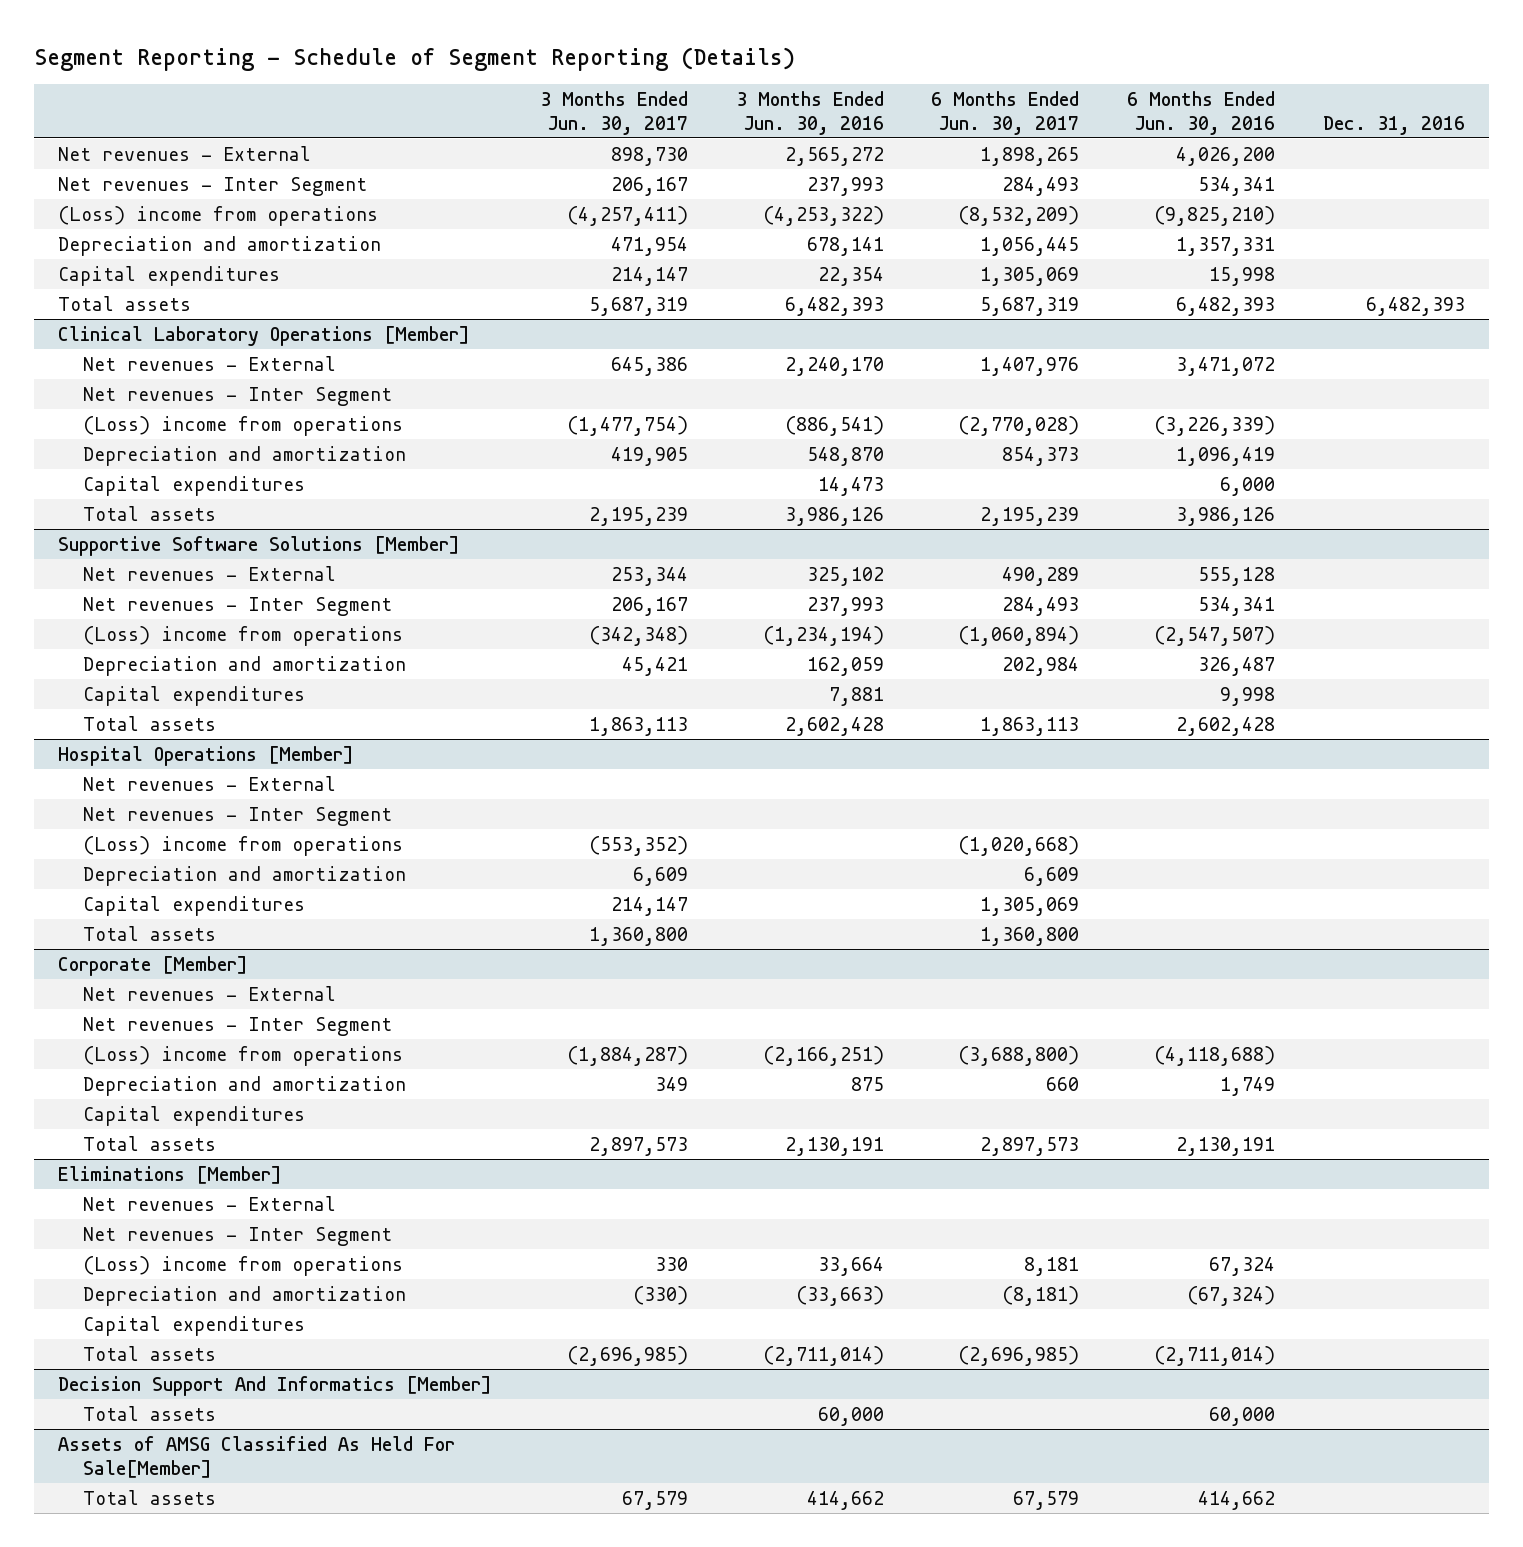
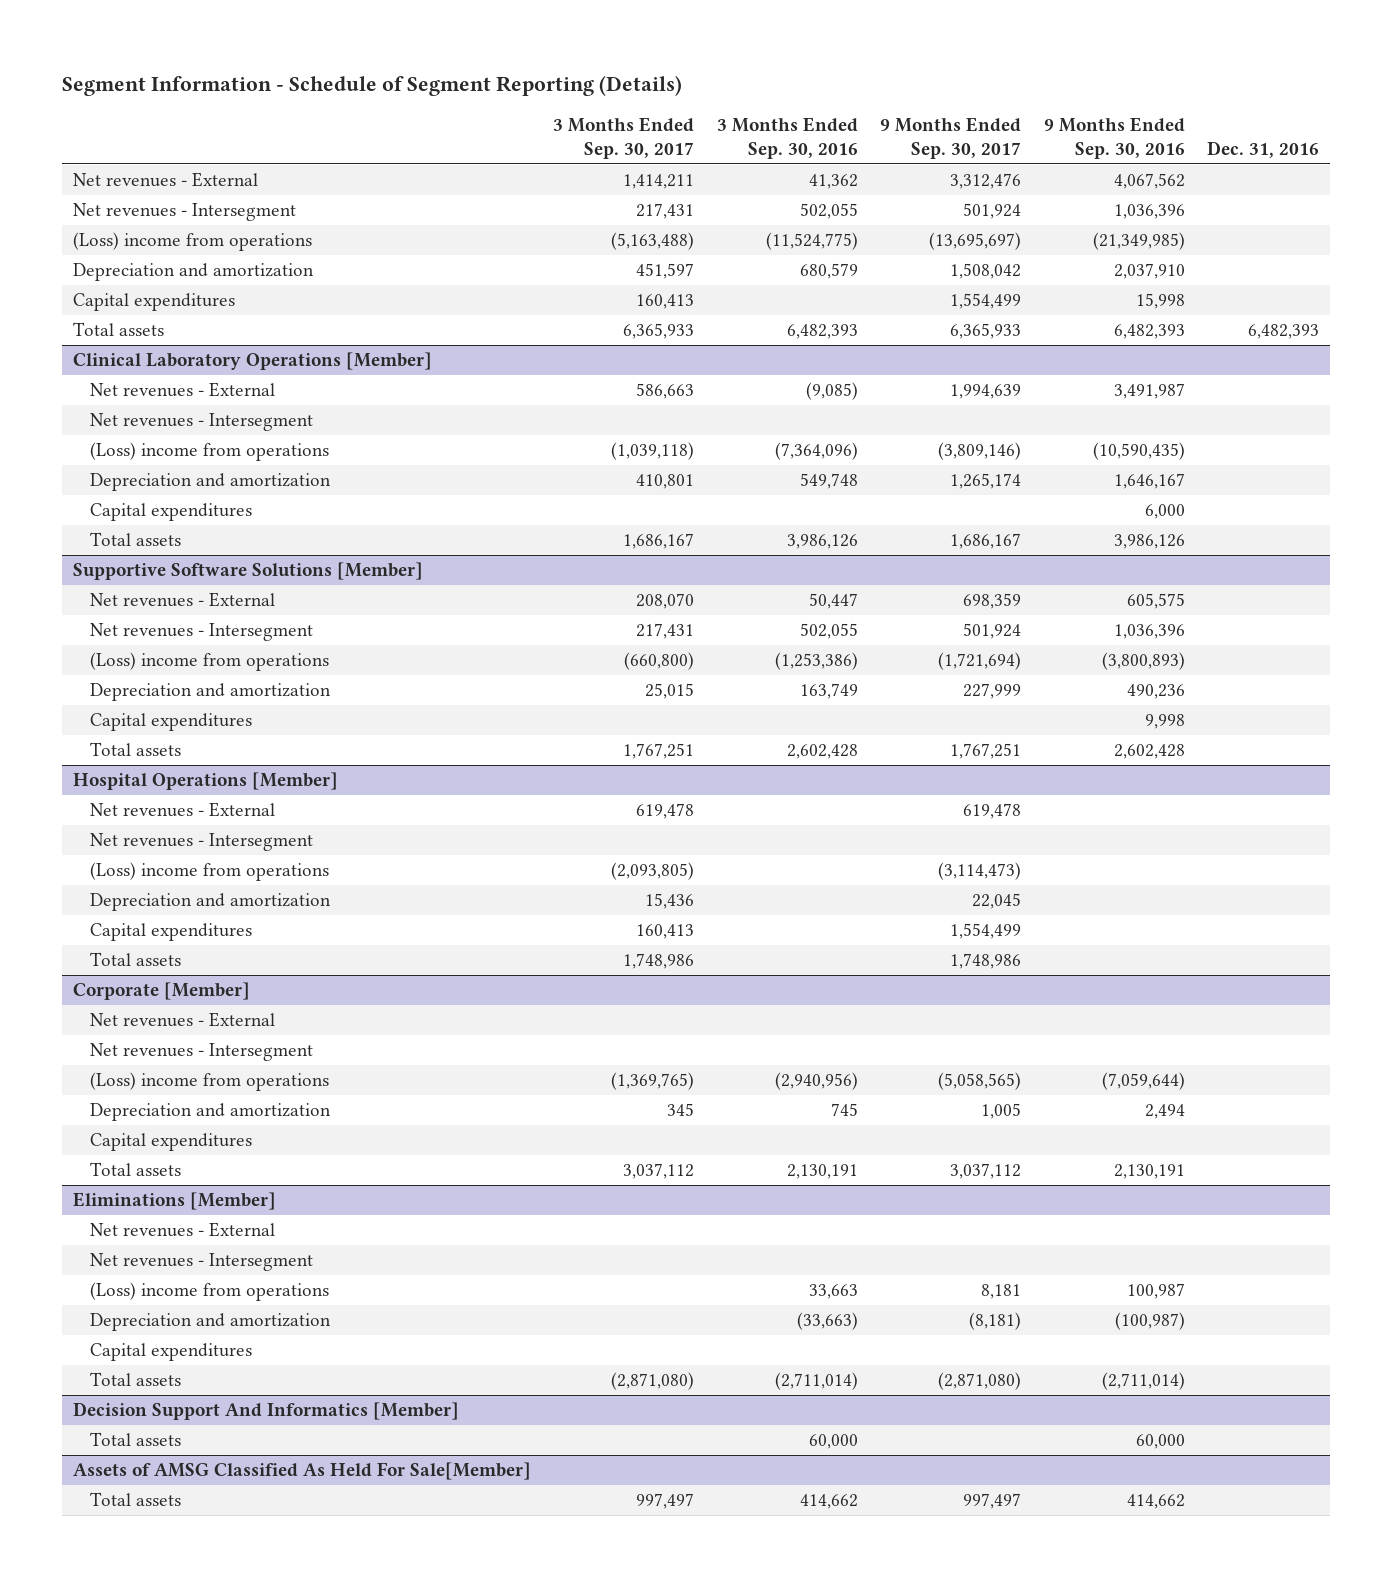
- Segment Reporting - Schedule of Segment Reporting (Details)
+ Segment Information - Schedule of Segment Reporting (Details)
- | 3 Months Ended Jun. 30, 2017 | 3 Months Ended Jun. 30, 2016 | 6 Months Ended Jun. 30, 2017 | 6 Months Ended Jun. 30, 2016 | Dec. 31, 2016
+ | 3 Months Ended Sep. 30, 2017 | 3 Months Ended Sep. 30, 2016 | 9 Months Ended Sep. 30, 2017 | 9 Months Ended Sep. 30, 2016 | Dec. 31, 2016
- Net revenues - Inter Segment | 206,167 | 237,993 | 284,493 | 534,341 |
+ Net revenues - Intersegment | 217,431 | 502,055 | 501,924 | 1,036,396 |
@ Clinical Laboratory Operations [Member]
- Net revenues - Inter Segment
+ Net revenues - Intersegment
@ Supportive Software Solutions [Member]
- Net revenues - Inter Segment | 206,167 | 237,993 | 284,493 | 534,341 |
+ Net revenues - Intersegment | 217,431 | 502,055 | 501,924 | 1,036,396 |
@ Hospital Operations [Member]
- Net revenues - Inter Segment
+ Net revenues - Intersegment
@ Corporate [Member]
- Net revenues - Inter Segment
+ Net revenues - Intersegment
@ Eliminations [Member]
- Net revenues - Inter Segment
+ Net revenues - Intersegment

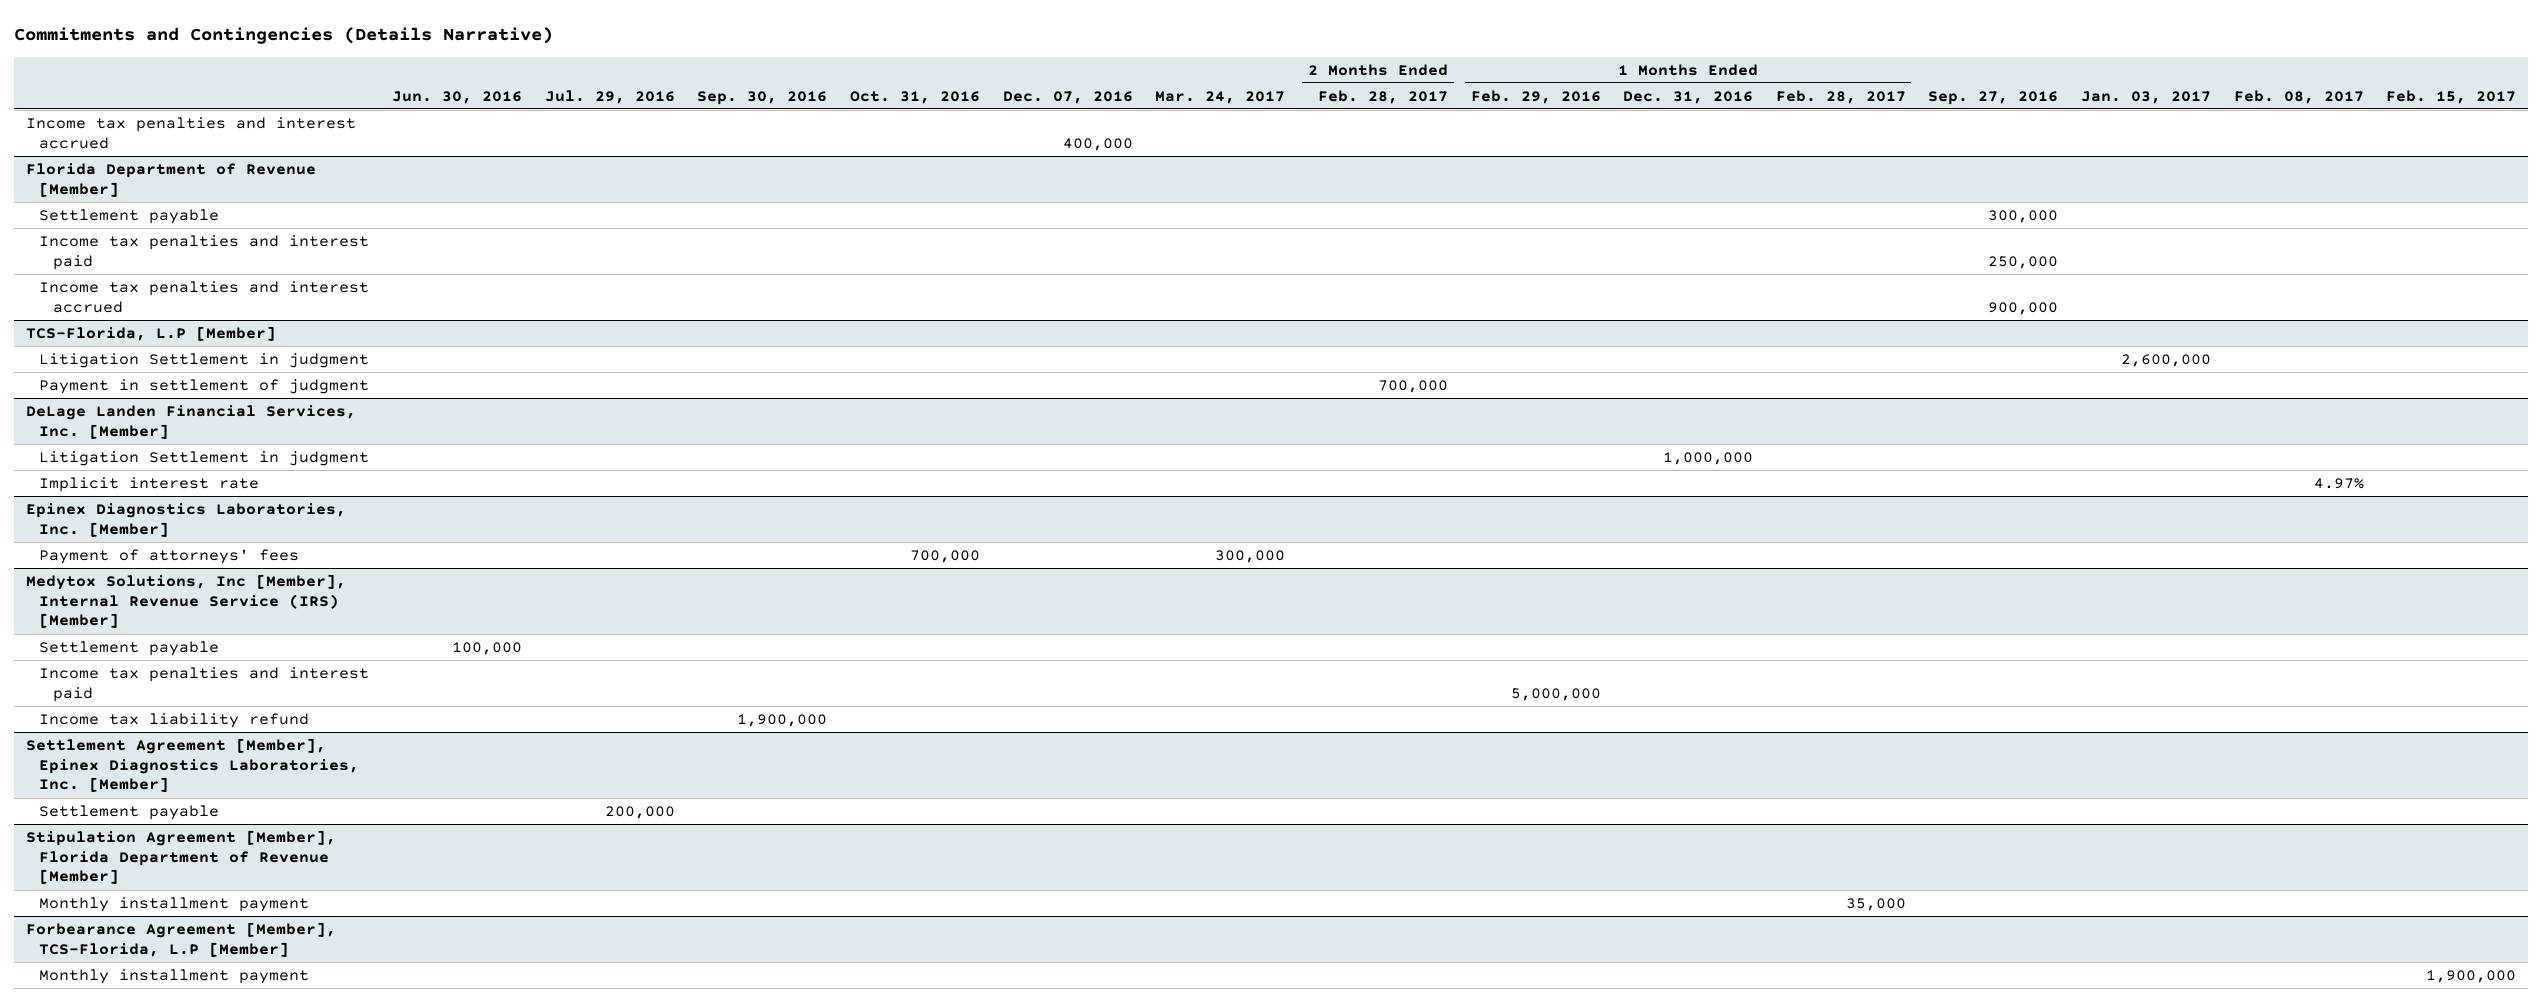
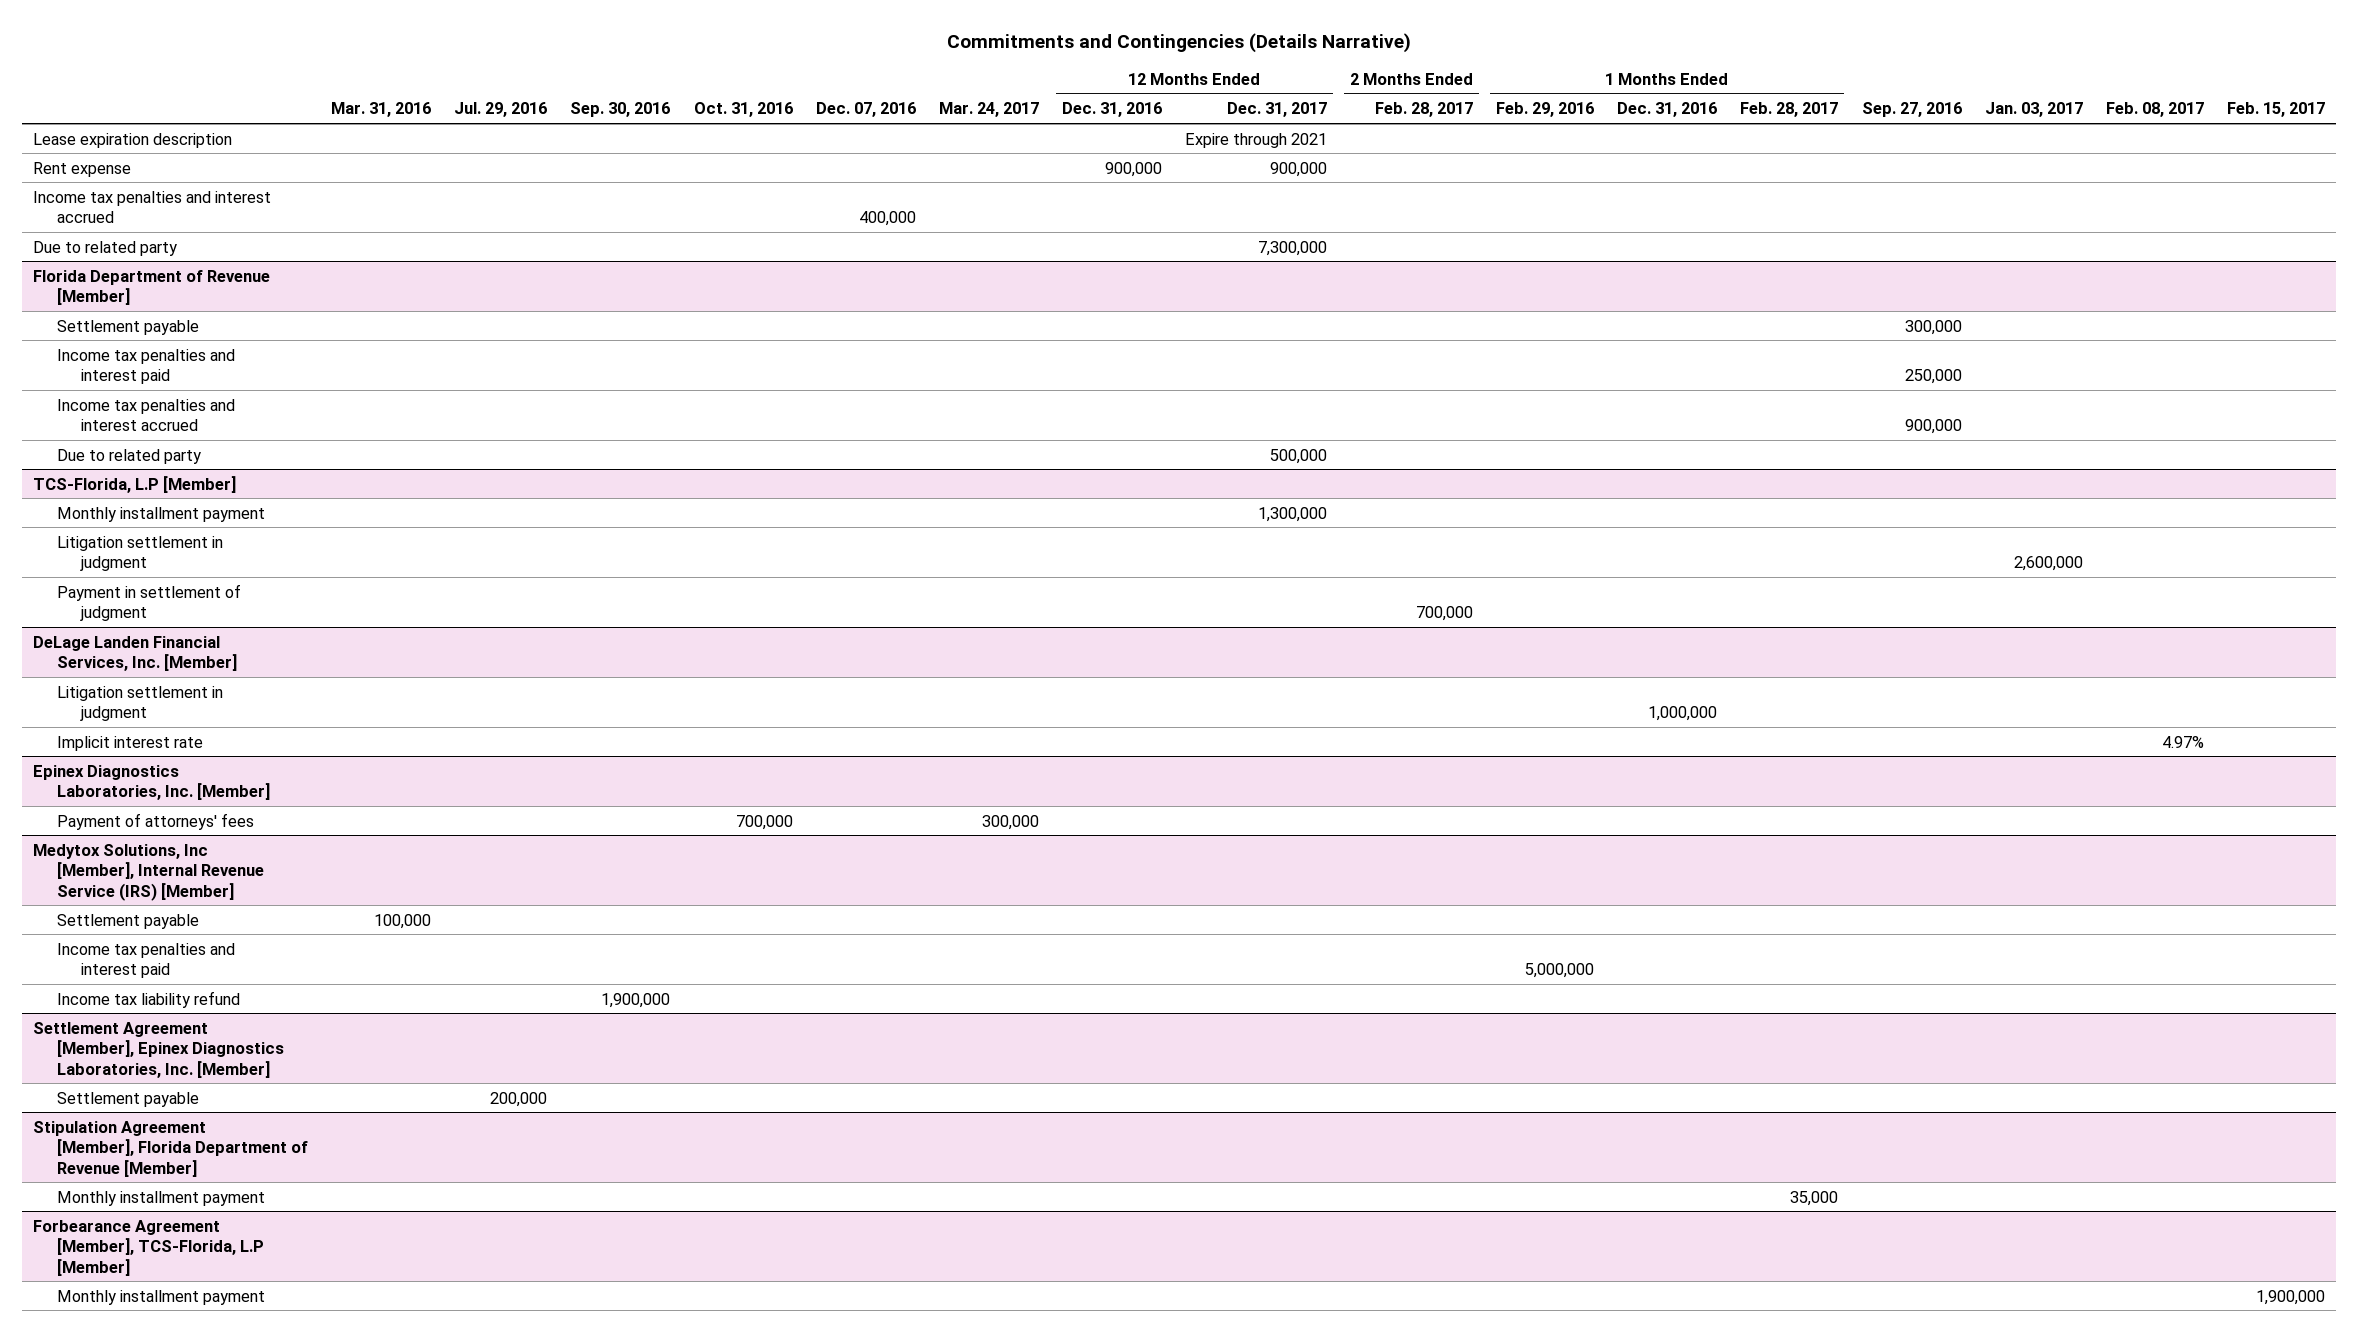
- | Jun. 30, 2016 | Jul. 29, 2016 | Sep. 30, 2016 | Oct. 31, 2016 | Dec. 07, 2016 | Mar. 24, 2017 | 2 Months Ended Feb. 28, 2017 | 1 Months Ended Feb. 29, 2016 | 1 Months Ended Dec. 31, 2016 | 1 Months Ended Feb. 28, 2017 | Sep. 27, 2016 | Jan. 03, 2017 | Feb. 08, 2017 | Feb. 15, 2017
+ | Mar. 31, 2016 | Jul. 29, 2016 | Sep. 30, 2016 | Oct. 31, 2016 | Dec. 07, 2016 | Mar. 24, 2017 | 12 Months Ended Dec. 31, 2016 | 12 Months Ended Dec. 31, 2017 | 2 Months Ended Feb. 28, 2017 | 1 Months Ended Feb. 29, 2016 | 1 Months Ended Dec. 31, 2016 | 1 Months Ended Feb. 28, 2017 | Sep. 27, 2016 | Jan. 03, 2017 | Feb. 08, 2017 | Feb. 15, 2017
+ Lease expiration description | | | | | | | | Expire through 2021 | | | | | | | |
+ Rent expense | | | | | | | 900,000 | 900,000 | | | | | | | |
+ Due to related party | | | | | | | | 7,300,000 | | | | | | | |
@ Florida Department of Revenue [Member]
+ Due to related party | | | | | | | | 500,000 | | | | | | | |
@ TCS-Florida, L.P [Member]
- Litigation Settlement in judgment | | | | | | | | | | | | 2,600,000 | |
+ Monthly installment payment | | | | | | | | 1,300,000 | | | | | | | |
+ Litigation settlement in judgment | | | | | | | | | | | | | | 2,600,000 | |
@ DeLage Landen Financial Services, Inc. [Member]
- Litigation Settlement in judgment | | | | | | | | | 1,000,000 | | | | |
+ Litigation settlement in judgment | | | | | | | | | | | 1,000,000 | | | | |

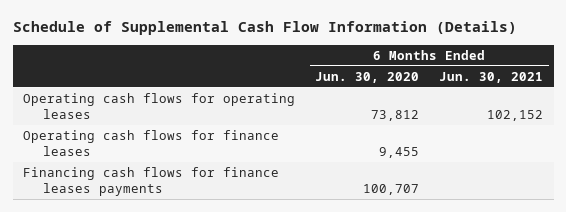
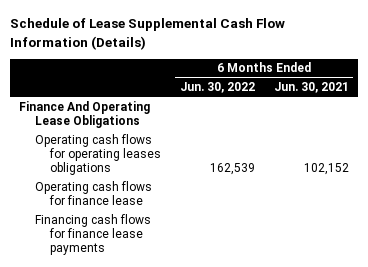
- Schedule of Supplemental Cash Flow Information (Details)
+ Schedule of Lease Supplemental Cash Flow Information (Details)
- | 6 Months Ended Jun. 30, 2020 | 6 Months Ended Jun. 30, 2021
+ | 6 Months Ended Jun. 30, 2022 | 6 Months Ended Jun. 30, 2021
- Operating cash flows for operating leases | 73,812 | 102,152
- Operating cash flows for finance leases | 9,455 |
- Financing cash flows for finance leases payments | 100,707 |
+ Finance And Operating Lease Obligations
+ Operating cash flows for operating leases obligations | 162,539 | 102,152
+ Operating cash flows for finance lease
+ Financing cash flows for finance lease payments

